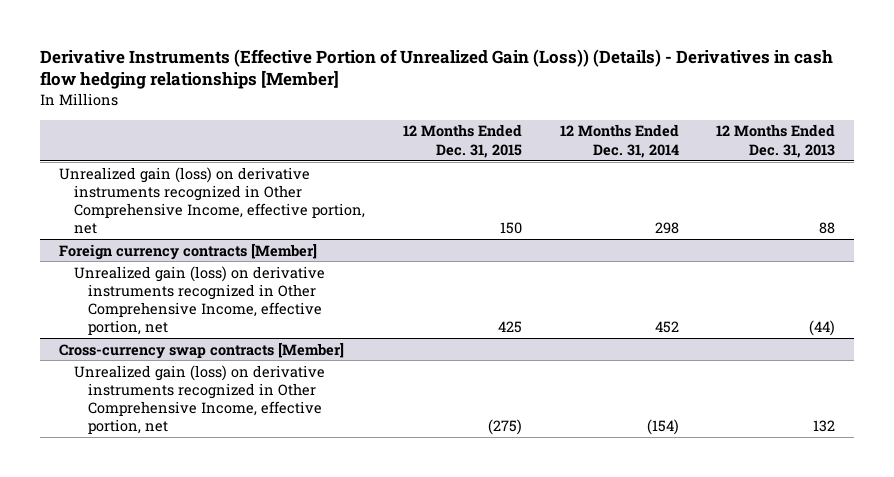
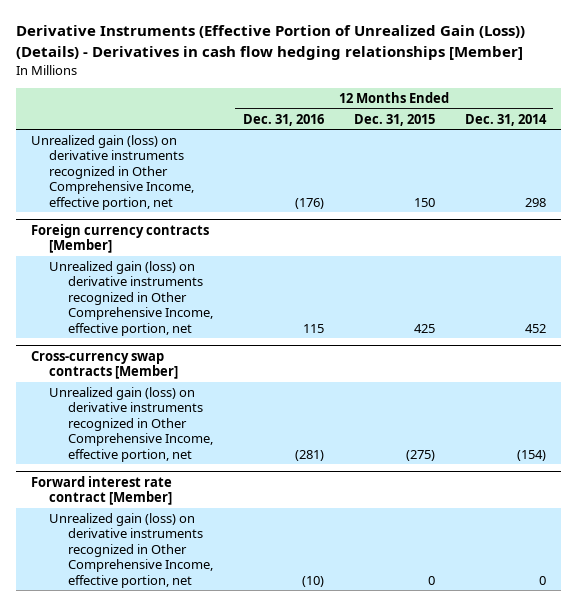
- | 12 Months Ended Dec. 31, 2015 | 12 Months Ended Dec. 31, 2014 | 12 Months Ended Dec. 31, 2013
+ | 12 Months Ended Dec. 31, 2016 | 12 Months Ended Dec. 31, 2015 | 12 Months Ended Dec. 31, 2014
+ Forward interest rate contract [Member]
+ Unrealized gain (loss) on derivative instruments recognized in Other Comprehensive Income, effective portion, net | (10) | 0 | 0

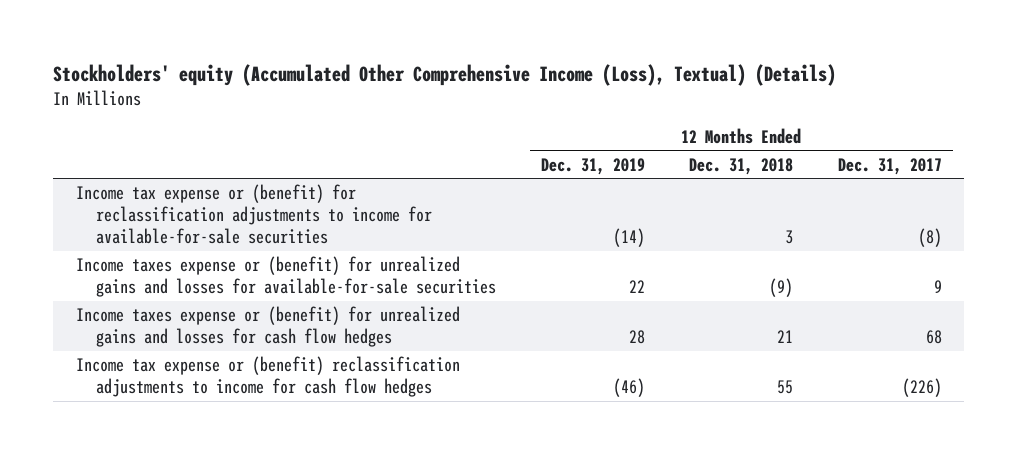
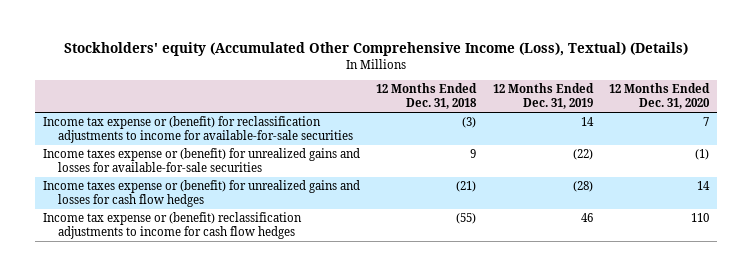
- | 12 Months Ended Dec. 31, 2019 | 12 Months Ended Dec. 31, 2018 | 12 Months Ended Dec. 31, 2017
+ | 12 Months Ended Dec. 31, 2018 | 12 Months Ended Dec. 31, 2019 | 12 Months Ended Dec. 31, 2020
- Income tax expense or (benefit) for reclassification adjustments to income for available-for-sale securities | (14) | 3 | (8)
- Income taxes expense or (benefit) for unrealized gains and losses for available-for-sale securities | 22 | (9) | 9
- Income taxes expense or (benefit) for unrealized gains and losses for cash flow hedges | 28 | 21 | 68
- Income tax expense or (benefit) reclassification adjustments to income for cash flow hedges | (46) | 55 | (226)
+ Income tax expense or (benefit) for reclassification adjustments to income for available-for-sale securities | (3) | 14 | 7
+ Income taxes expense or (benefit) for unrealized gains and losses for available-for-sale securities | 9 | (22) | (1)
+ Income taxes expense or (benefit) for unrealized gains and losses for cash flow hedges | (21) | (28) | 14
+ Income tax expense or (benefit) reclassification adjustments to income for cash flow hedges | (55) | 46 | 110

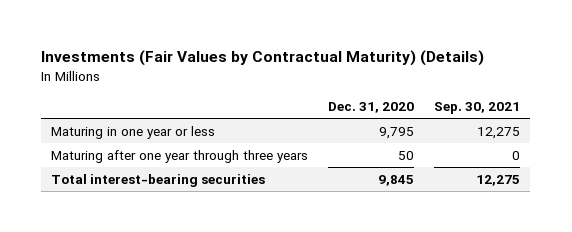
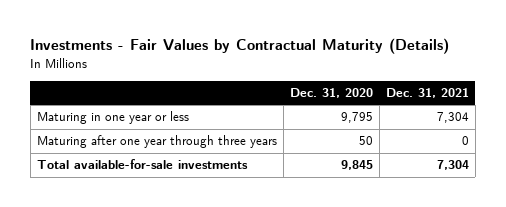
- Investments (Fair Values by Contractual Maturity) (Details)
+ Investments - Fair Values by Contractual Maturity (Details)
- | Dec. 31, 2020 | Sep. 30, 2021
+ | Dec. 31, 2020 | Dec. 31, 2021
- Total interest-bearing securities | 9,845 | 12,275
+ Total available-for-sale investments | 9,845 | 7,304

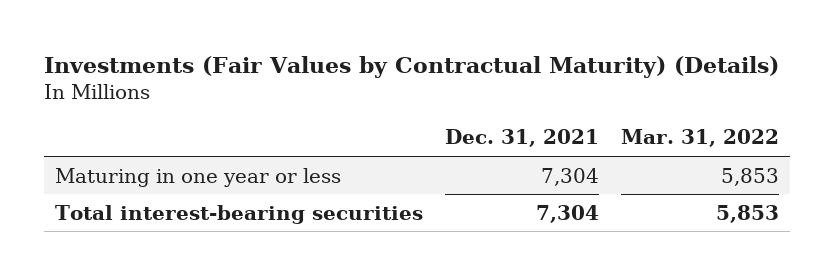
- Investments - Fair Values by Contractual Maturity (Details)
+ Investments (Fair Values by Contractual Maturity) (Details)
- | Dec. 31, 2020 | Dec. 31, 2021
+ | Dec. 31, 2021 | Mar. 31, 2022
- Maturing after one year through three years | 50 | 0
- Total available-for-sale investments | 9,845 | 7,304
+ Total interest-bearing securities | 7,304 | 5,853

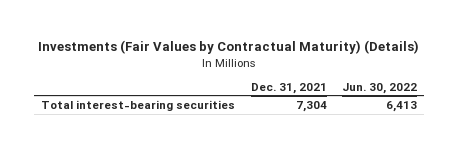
- | Dec. 31, 2021 | Mar. 31, 2022
+ | Dec. 31, 2021 | Jun. 30, 2022
- Maturing in one year or less | 7,304 | 5,853

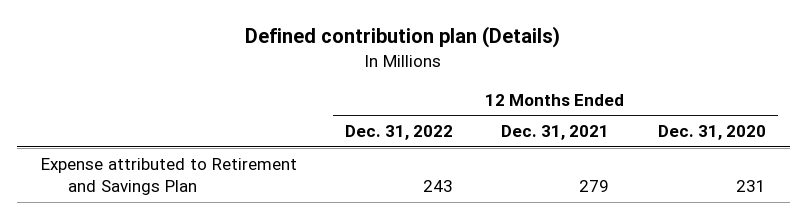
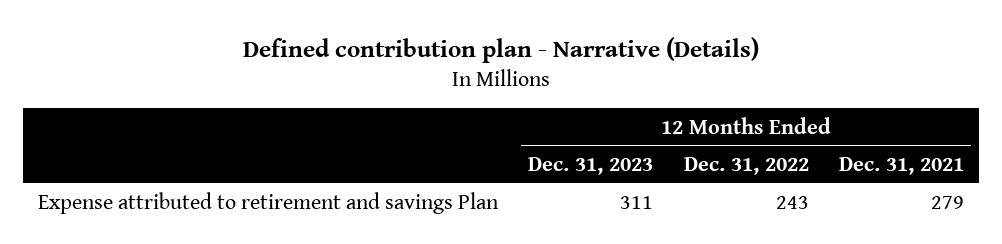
- Defined contribution plan (Details)
+ Defined contribution plan - Narrative (Details)
- | 12 Months Ended Dec. 31, 2022 | 12 Months Ended Dec. 31, 2021 | 12 Months Ended Dec. 31, 2020
+ | 12 Months Ended Dec. 31, 2023 | 12 Months Ended Dec. 31, 2022 | 12 Months Ended Dec. 31, 2021
- Expense attributed to Retirement and Savings Plan | 243 | 279 | 231
+ Expense attributed to retirement and savings Plan | 311 | 243 | 279

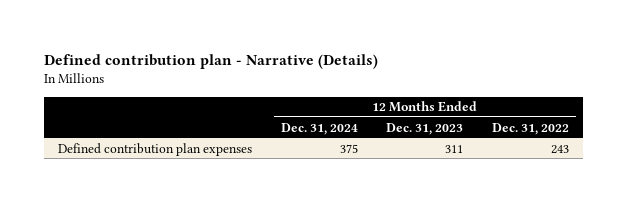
- | 12 Months Ended Dec. 31, 2023 | 12 Months Ended Dec. 31, 2022 | 12 Months Ended Dec. 31, 2021
+ | 12 Months Ended Dec. 31, 2024 | 12 Months Ended Dec. 31, 2023 | 12 Months Ended Dec. 31, 2022
- Expense attributed to retirement and savings Plan | 311 | 243 | 279
+ Defined contribution plan expenses | 375 | 311 | 243

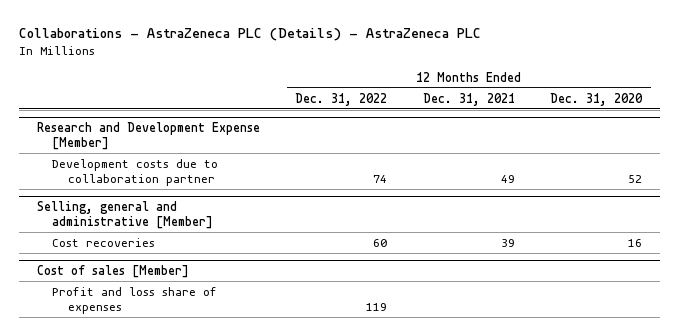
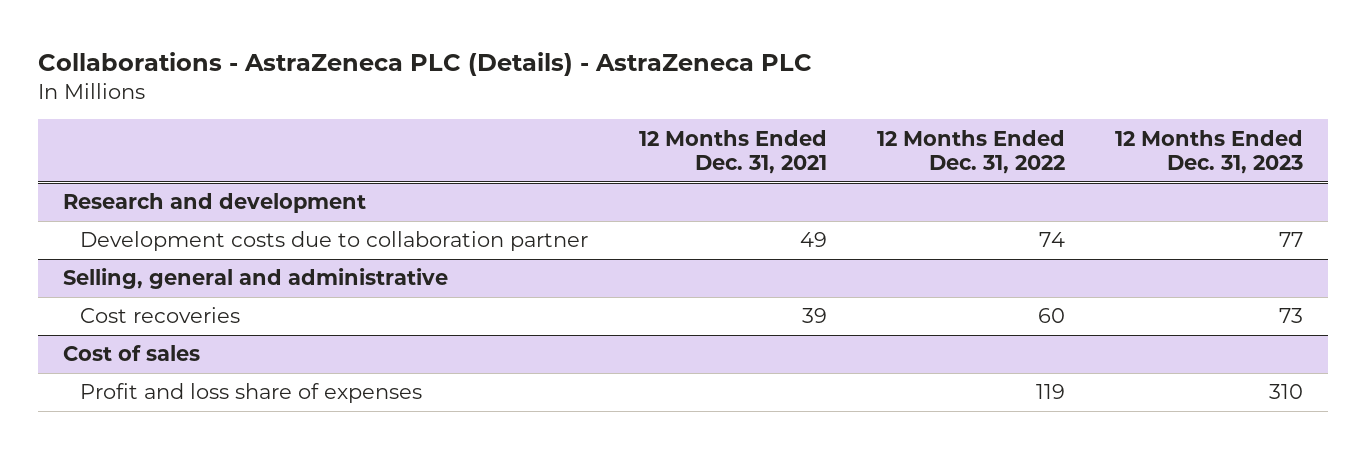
- | 12 Months Ended Dec. 31, 2022 | 12 Months Ended Dec. 31, 2021 | 12 Months Ended Dec. 31, 2020
+ | 12 Months Ended Dec. 31, 2021 | 12 Months Ended Dec. 31, 2022 | 12 Months Ended Dec. 31, 2023
- Research and Development Expense [Member]
+ Research and development
- Selling, general and administrative [Member]
+ Selling, general and administrative
- Cost of sales [Member]
+ Cost of sales

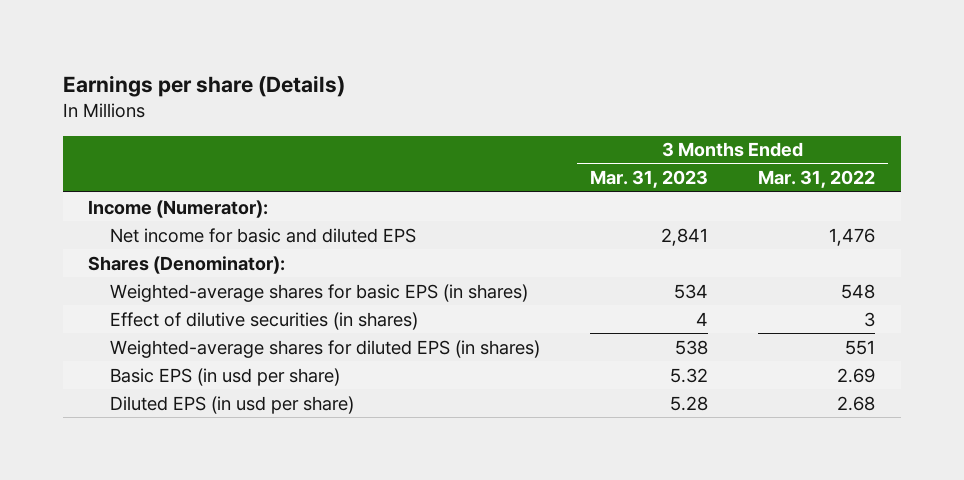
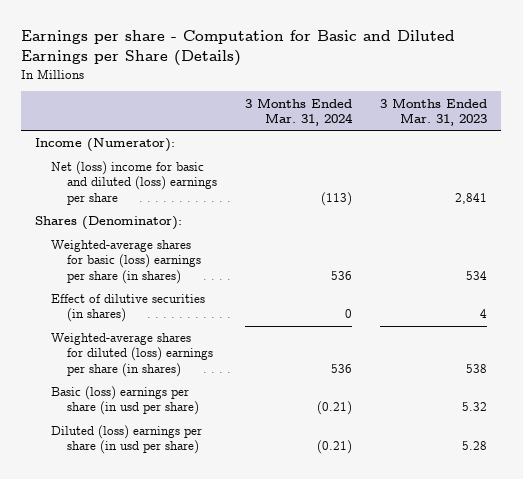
- Earnings per share (Details)
+ Earnings per share - Computation for Basic and Diluted Earnings per Share (Details)
- | 3 Months Ended Mar. 31, 2023 | 3 Months Ended Mar. 31, 2022
+ | 3 Months Ended Mar. 31, 2024 | 3 Months Ended Mar. 31, 2023
- Net income for basic and diluted EPS | 2,841 | 1,476
+ Net (loss) income for basic and diluted (loss) earnings per share | (113) | 2,841
- Weighted-average shares for basic EPS (in shares) | 534 | 548
+ Weighted-average shares for basic (loss) earnings per share (in shares) | 536 | 534
- Weighted-average shares for diluted EPS (in shares) | 538 | 551
- Basic EPS (in usd per share) | 5.32 | 2.69
- Diluted EPS (in usd per share) | 5.28 | 2.68
+ Weighted-average shares for diluted (loss) earnings per share (in shares) | 536 | 538
+ Basic (loss) earnings per share (in usd per share) | (0.21) | 5.32
+ Diluted (loss) earnings per share (in usd per share) | (0.21) | 5.28

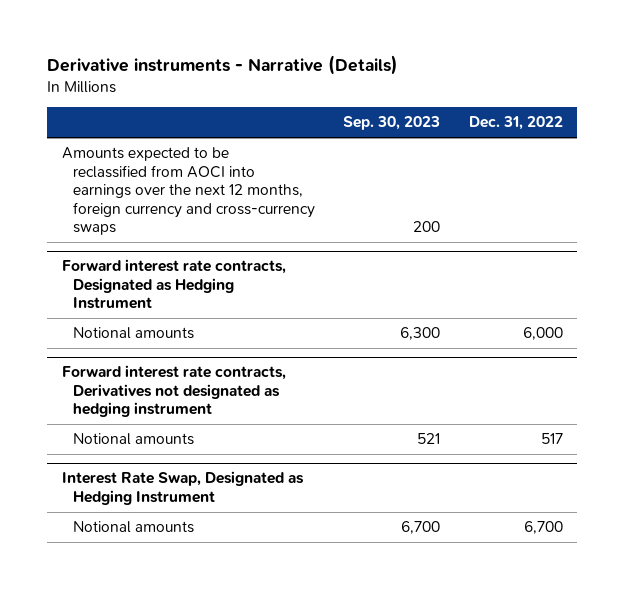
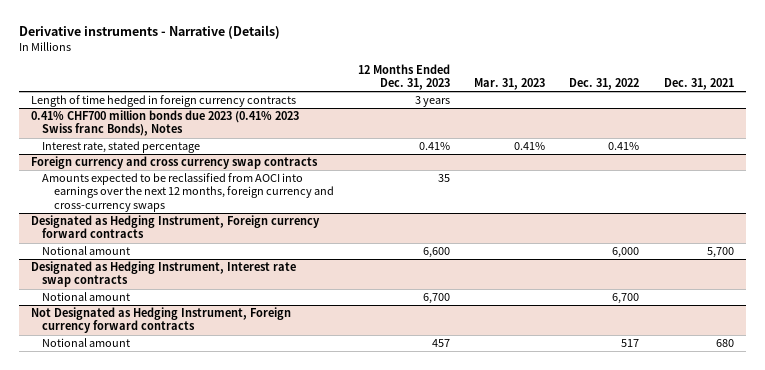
- | Sep. 30, 2023 | Dec. 31, 2022
+ | 12 Months Ended Dec. 31, 2023 | Mar. 31, 2023 | Dec. 31, 2022 | Dec. 31, 2021
+ Length of time hedged in foreign currency contracts | 3 years | | |
+ 0.41% CHF700 million bonds due 2023 (0.41% 2023 Swiss franc Bonds), Notes
+ Interest rate, stated percentage | 0.41% | 0.41% | 0.41% |
+ Foreign currency and cross currency swap contracts
- Forward interest rate contracts, Designated as Hedging Instrument
- Notional amounts | 6,300 | 6,000
- Forward interest rate contracts, Derivatives not designated as hedging instrument
- Notional amounts | 521 | 517
- Interest Rate Swap, Designated as Hedging Instrument
- Notional amounts | 6,700 | 6,700
+ Designated as Hedging Instrument, Foreign currency forward contracts
+ Notional amount | 6,600 | | 6,000 | 5,700
+ Designated as Hedging Instrument, Interest rate swap contracts
+ Notional amount | 6,700 | | 6,700 |
+ Not Designated as Hedging Instrument, Foreign currency forward contracts
+ Notional amount | 457 | | 517 | 680

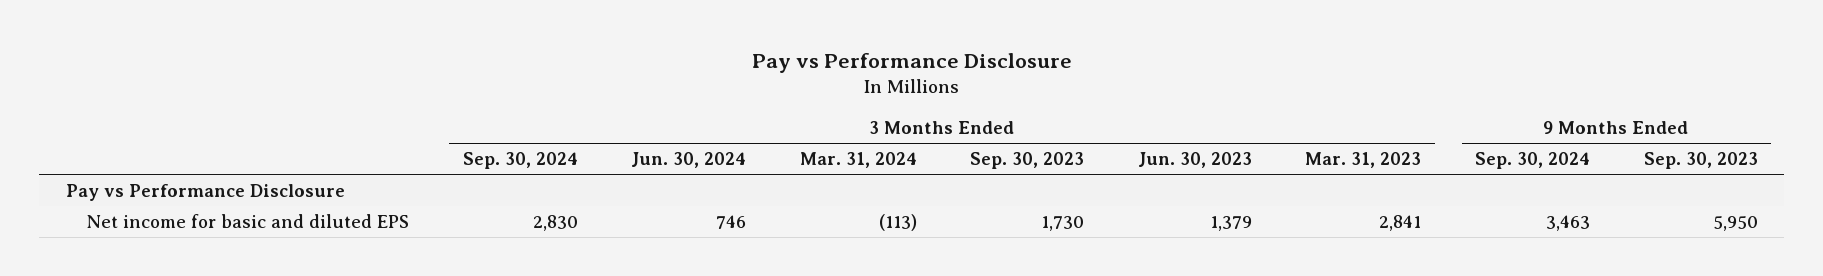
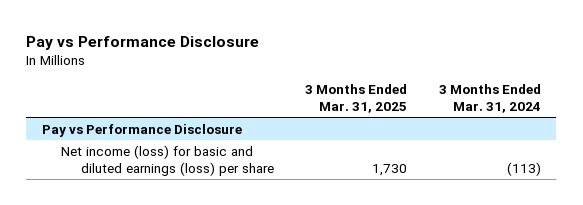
- | 3 Months Ended Sep. 30, 2024 | 3 Months Ended Jun. 30, 2024 | 3 Months Ended Mar. 31, 2024 | 3 Months Ended Sep. 30, 2023 | 3 Months Ended Jun. 30, 2023 | 3 Months Ended Mar. 31, 2023 | 9 Months Ended Sep. 30, 2024 | 9 Months Ended Sep. 30, 2023
+ | 3 Months Ended Mar. 31, 2025 | 3 Months Ended Mar. 31, 2024
- Net income for basic and diluted EPS | 2,830 | 746 | (113) | 1,730 | 1,379 | 2,841 | 3,463 | 5,950
+ Net income (loss) for basic and diluted earnings (loss) per share | 1,730 | (113)

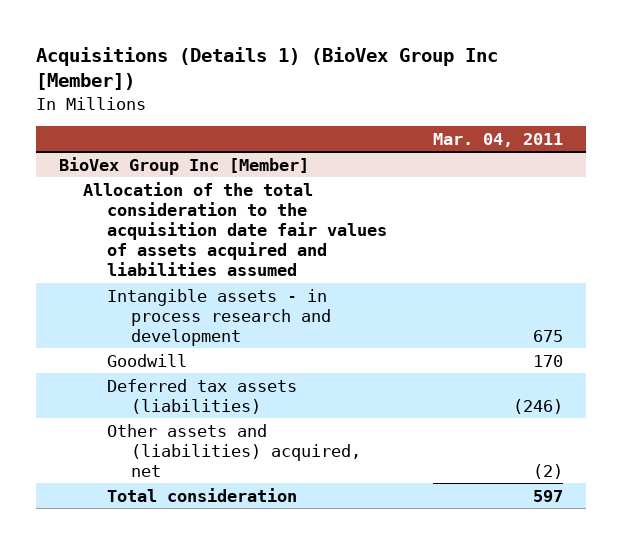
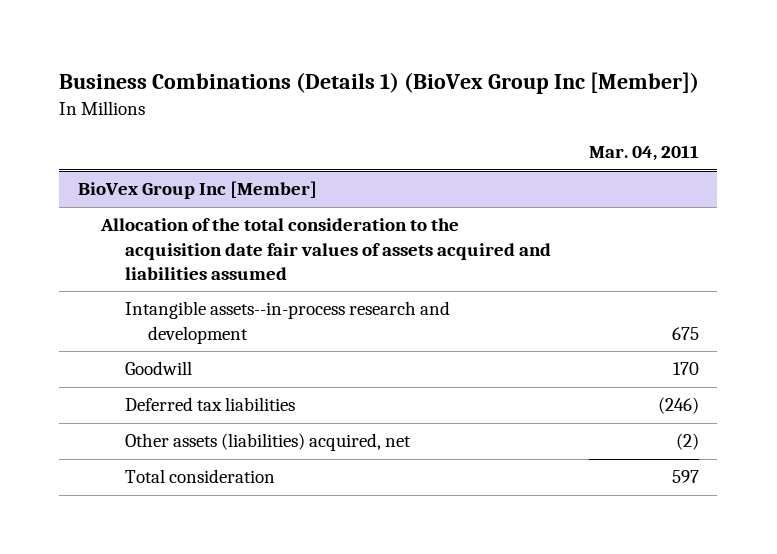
- Acquisitions (Details 1) (BioVex Group Inc [Member])
+ Business Combinations (Details 1) (BioVex Group Inc [Member])
@ BioVex Group Inc [Member]
- Intangible assets - in process research and development | 675
+ Intangible assets--in-process research and development | 675
- Deferred tax assets (liabilities) | (246)
- Other assets and (liabilities) acquired, net | (2)
+ Deferred tax liabilities | (246)
+ Other assets (liabilities) acquired, net | (2)

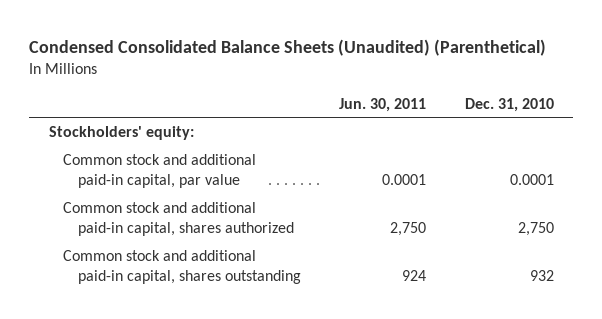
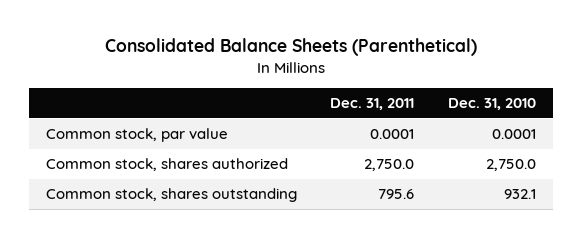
- Condensed Consolidated Balance Sheets (Unaudited) (Parenthetical)
+ Consolidated Balance Sheets (Parenthetical)
- | Jun. 30, 2011 | Dec. 31, 2010
+ | Dec. 31, 2011 | Dec. 31, 2010
- Stockholders' equity:
- Common stock and additional paid-in capital, par value | 0.0001 | 0.0001
- Common stock and additional paid-in capital, shares authorized | 2,750 | 2,750
- Common stock and additional paid-in capital, shares outstanding | 924 | 932
+ Common stock, par value | 0.0001 | 0.0001
+ Common stock, shares authorized | 2,750.0 | 2,750.0
+ Common stock, shares outstanding | 795.6 | 932.1

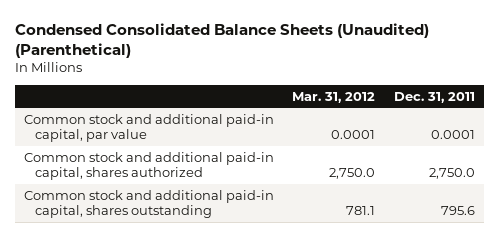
- Consolidated Balance Sheets (Parenthetical)
+ Condensed Consolidated Balance Sheets (Unaudited) (Parenthetical)
- | Dec. 31, 2011 | Dec. 31, 2010
+ | Mar. 31, 2012 | Dec. 31, 2011
- Common stock, par value | 0.0001 | 0.0001
- Common stock, shares authorized | 2,750.0 | 2,750.0
- Common stock, shares outstanding | 795.6 | 932.1
+ Common stock and additional paid-in capital, par value | 0.0001 | 0.0001
+ Common stock and additional paid-in capital, shares authorized | 2,750.0 | 2,750.0
+ Common stock and additional paid-in capital, shares outstanding | 781.1 | 795.6

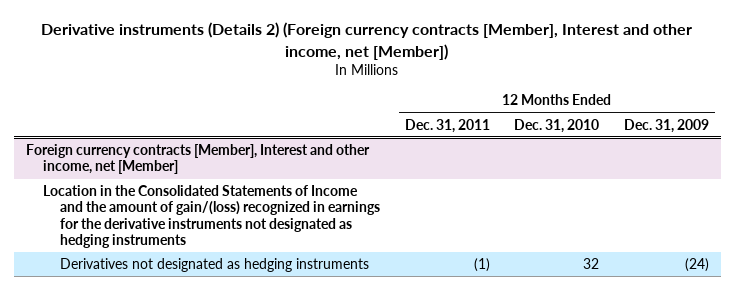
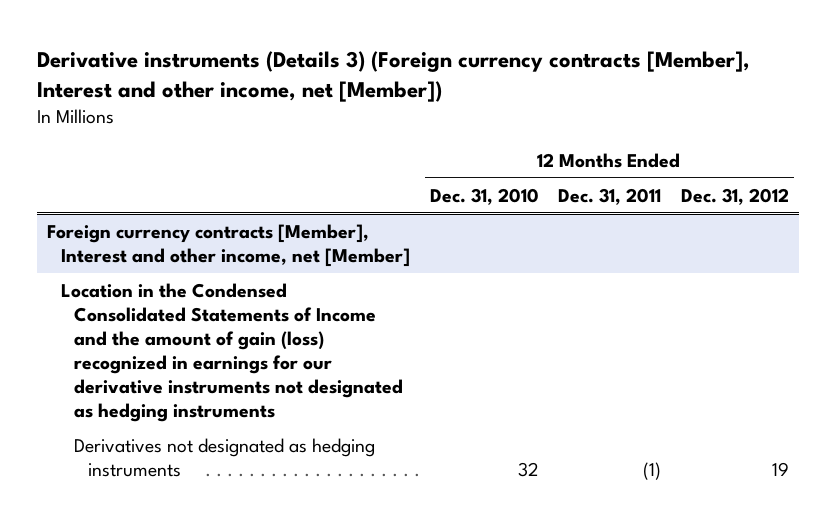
- Derivative instruments (Details 2) (Foreign currency contracts [Member], Interest and other income, net [Member])
+ Derivative instruments (Details 3) (Foreign currency contracts [Member], Interest and other income, net [Member])
- | 12 Months Ended Dec. 31, 2011 | 12 Months Ended Dec. 31, 2010 | 12 Months Ended Dec. 31, 2009
+ | 12 Months Ended Dec. 31, 2010 | 12 Months Ended Dec. 31, 2011 | 12 Months Ended Dec. 31, 2012
@ Foreign currency contracts [Member], Interest and other income, net [Member]
- Location in the Consolidated Statements of Income and the amount of gain/(loss) recognized in earnings for the derivative instruments not designated as hedging instruments
+ Location in the Condensed Consolidated Statements of Income and the amount of gain (loss) recognized in earnings for our derivative instruments not designated as hedging instruments

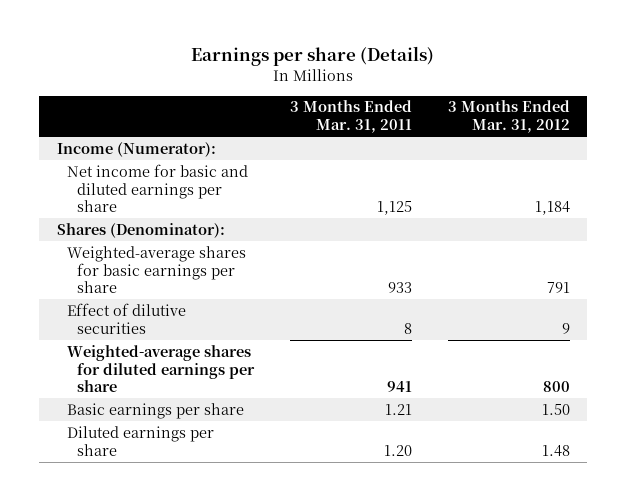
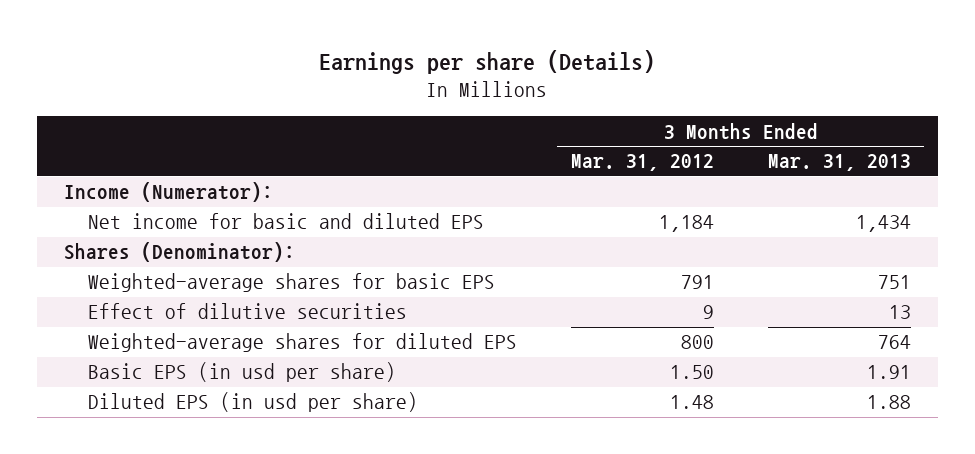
- | 3 Months Ended Mar. 31, 2011 | 3 Months Ended Mar. 31, 2012
+ | 3 Months Ended Mar. 31, 2012 | 3 Months Ended Mar. 31, 2013
- Net income for basic and diluted earnings per share | 1,125 | 1,184
+ Net income for basic and diluted EPS | 1,184 | 1,434
- Weighted-average shares for basic earnings per share | 933 | 791
+ Weighted-average shares for basic EPS | 791 | 751
- Weighted-average shares for diluted earnings per share | 941 | 800
- Basic earnings per share | 1.21 | 1.50
- Diluted earnings per share | 1.20 | 1.48
+ Weighted-average shares for diluted EPS | 800 | 764
+ Basic EPS (in usd per share) | 1.50 | 1.91
+ Diluted EPS (in usd per share) | 1.48 | 1.88

